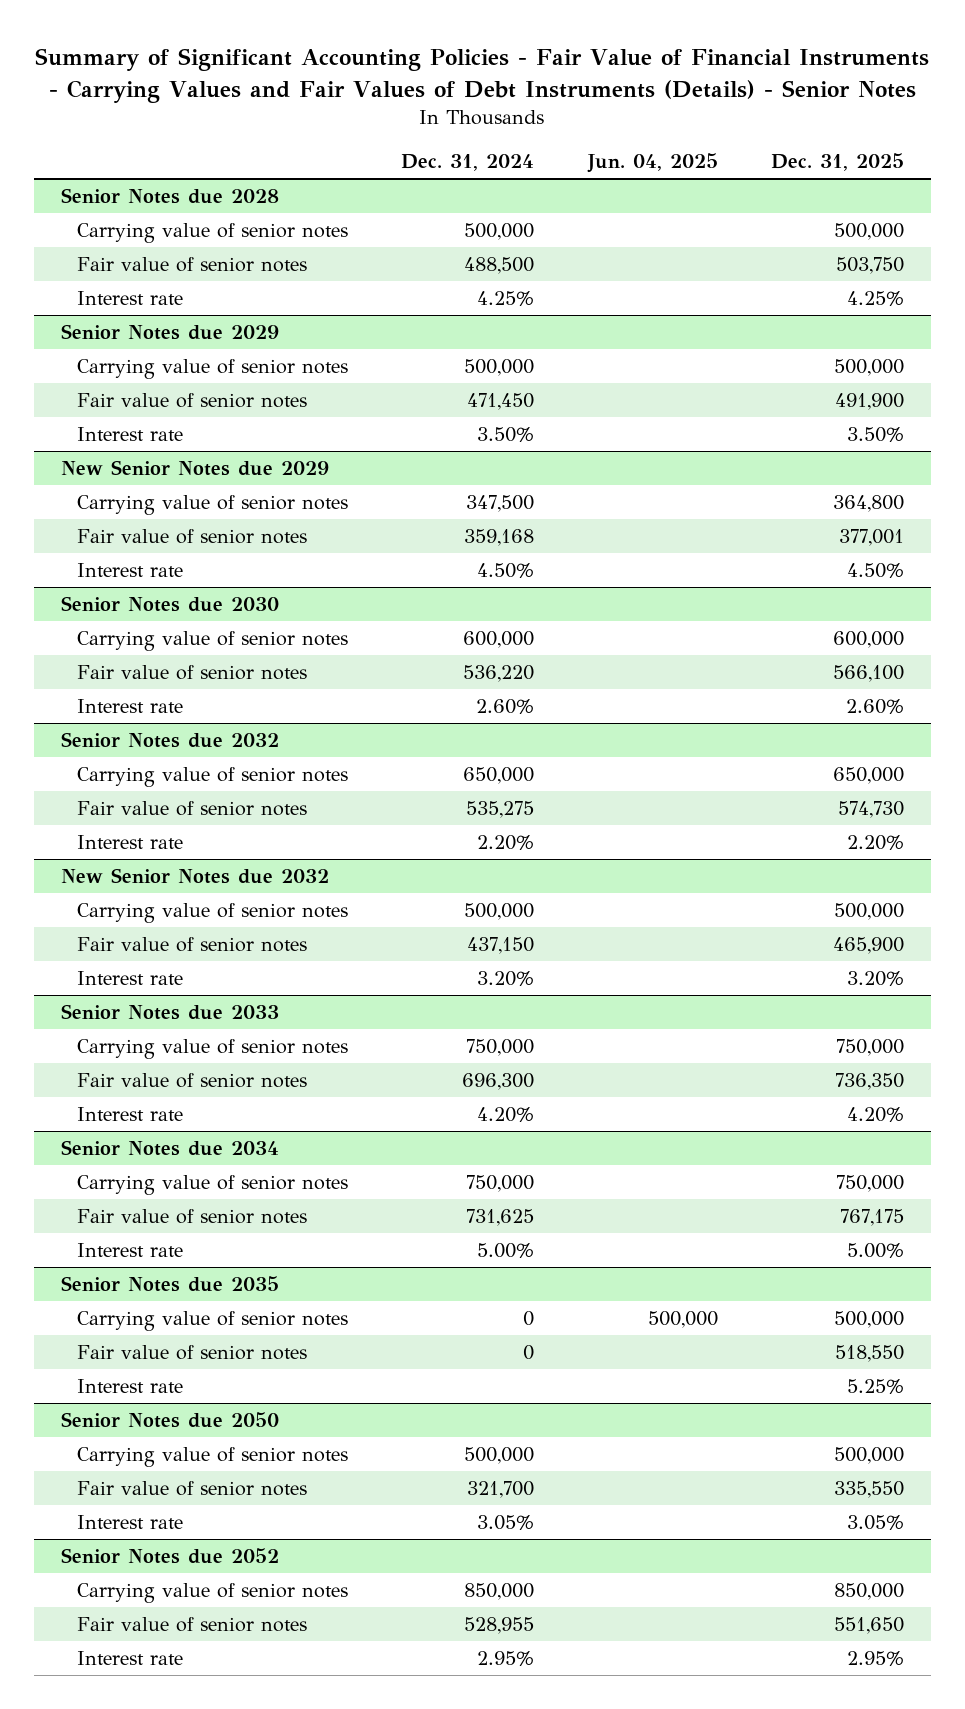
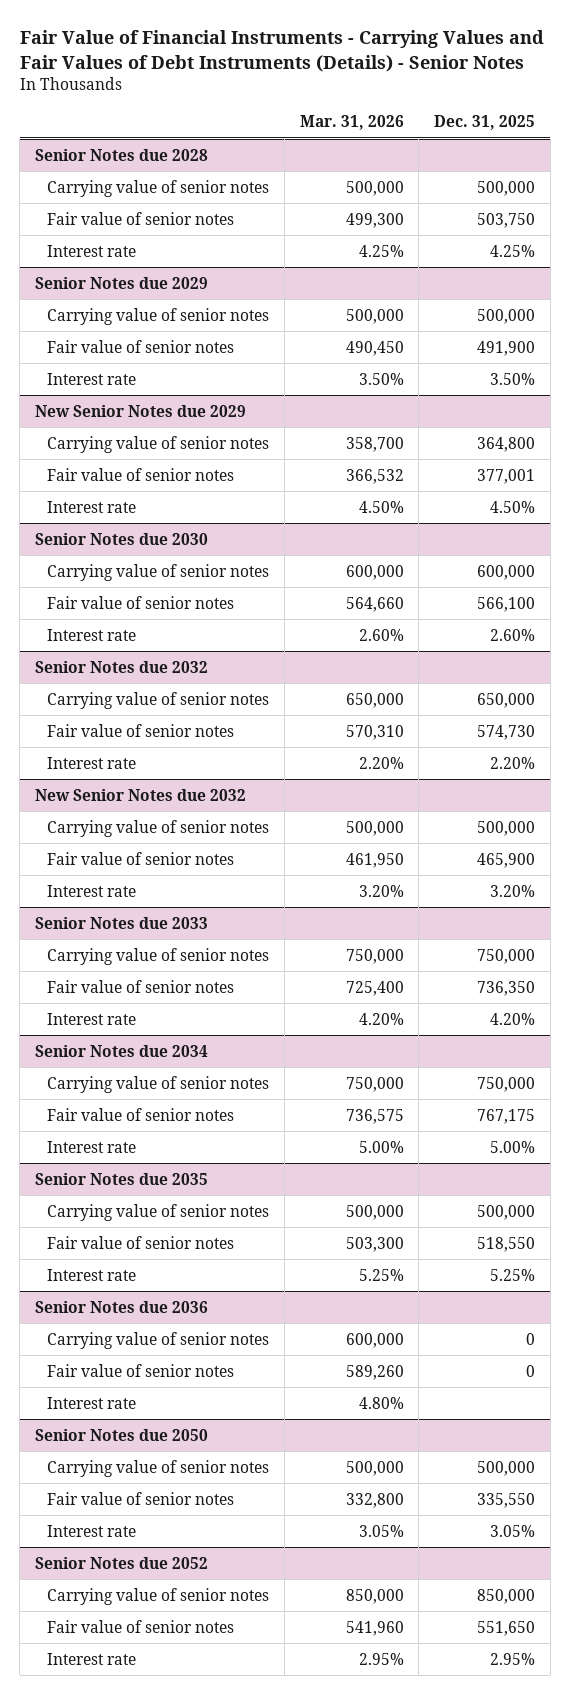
- Summary of Significant Accounting Policies - Fair Value of Financial Instruments - Carrying Values and Fair Values of Debt Instruments (Details) - Senior Notes
+ Fair Value of Financial Instruments - Carrying Values and Fair Values of Debt Instruments (Details) - Senior Notes
- | Dec. 31, 2024 | Jun. 04, 2025 | Dec. 31, 2025
+ | Mar. 31, 2026 | Dec. 31, 2025
+ Senior Notes due 2036
+ Carrying value of senior notes | 600,000 | 0
+ Fair value of senior notes | 589,260 | 0
+ Interest rate | 4.80% |

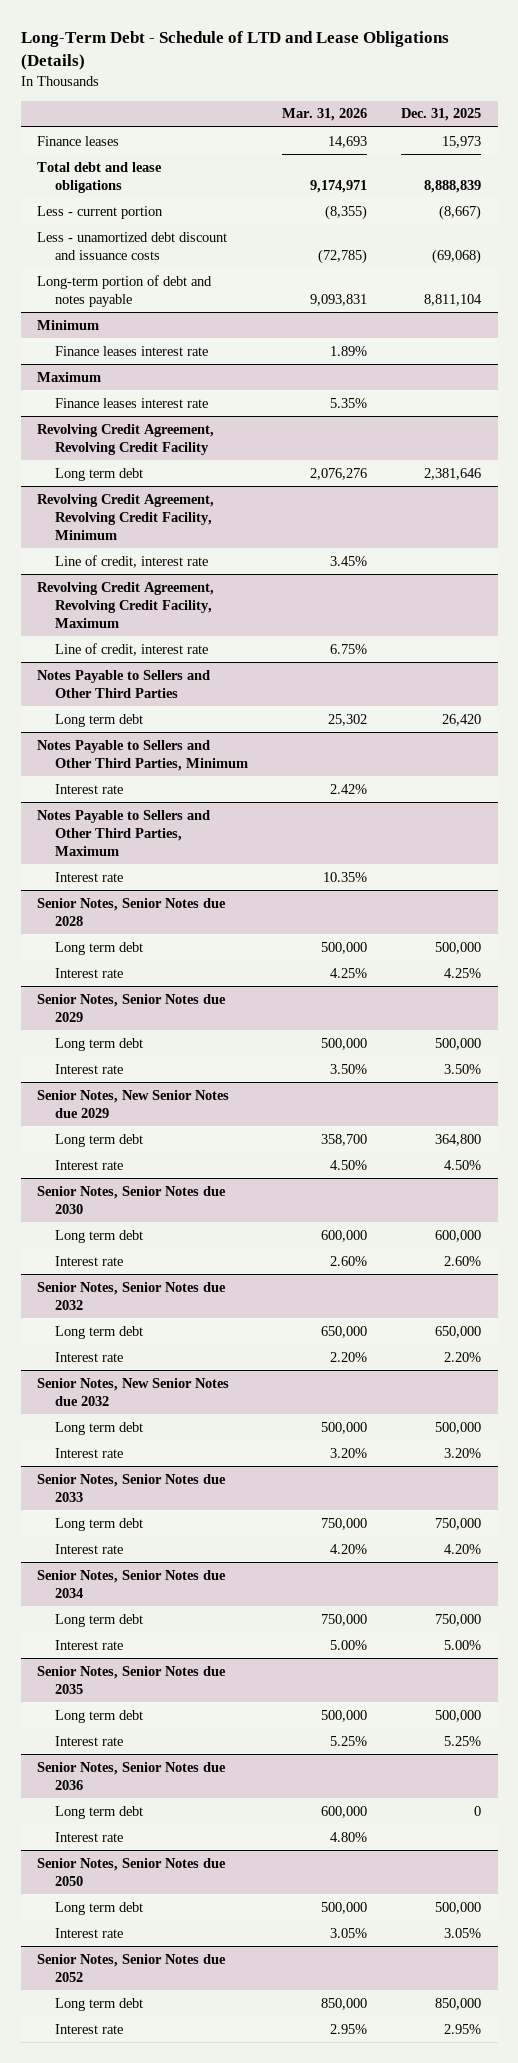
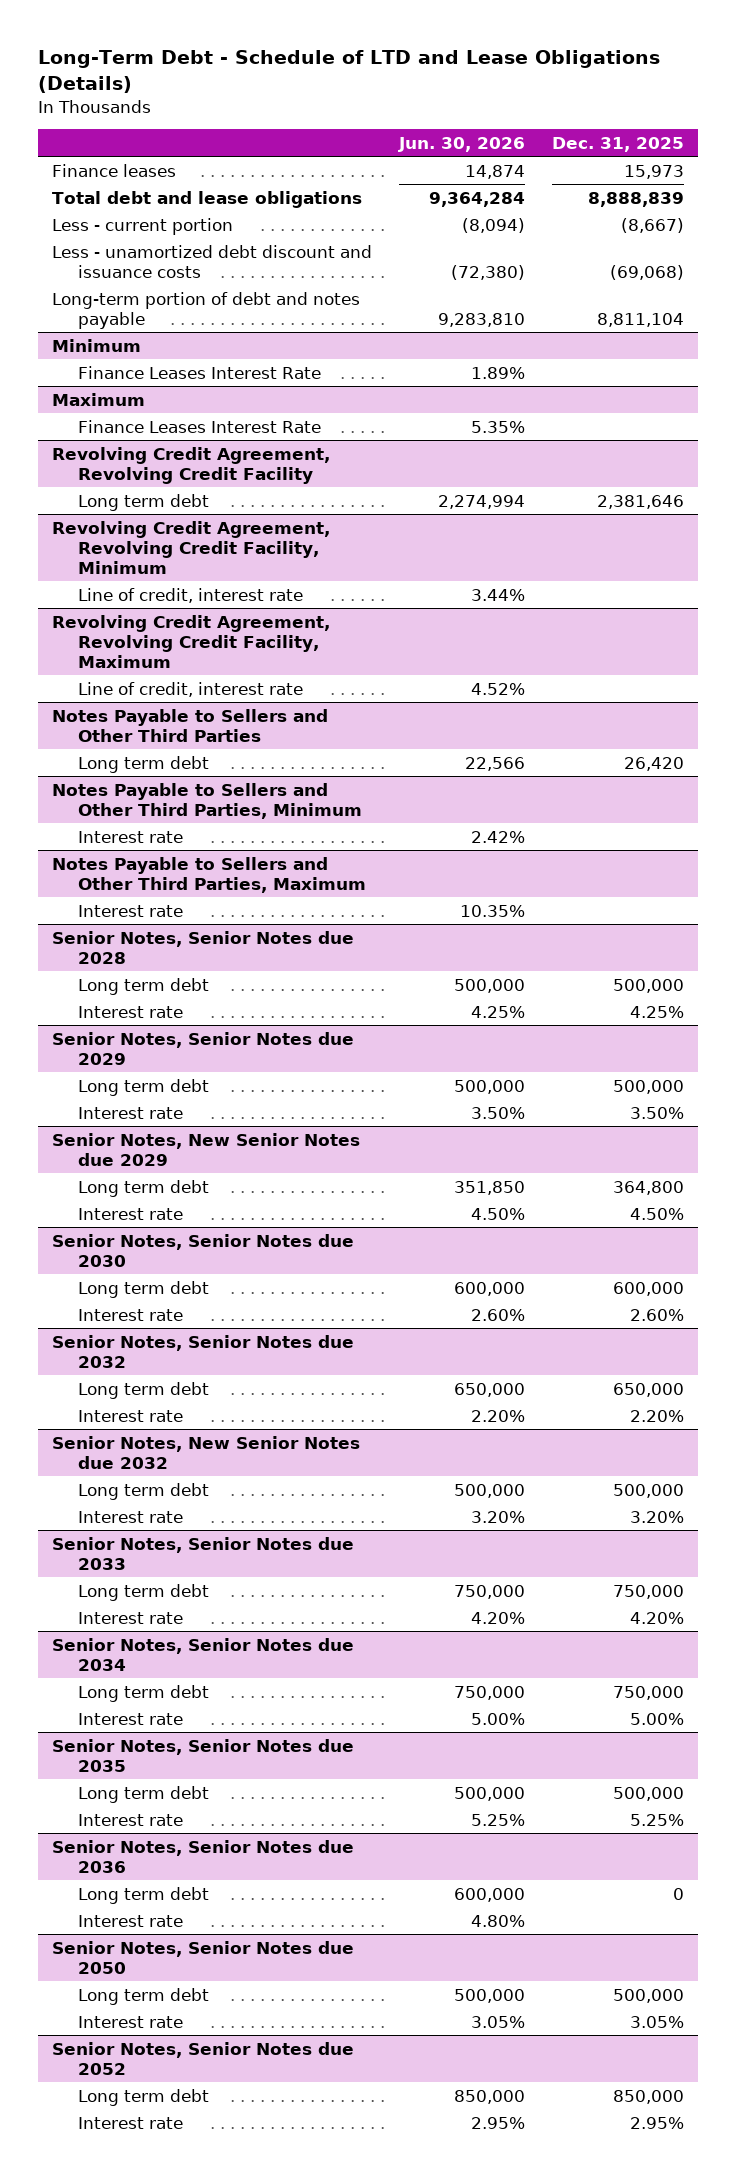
- | Mar. 31, 2026 | Dec. 31, 2025
+ | Jun. 30, 2026 | Dec. 31, 2025
@ Minimum
- Finance leases interest rate | 1.89% |
+ Finance Leases Interest Rate | 1.89% |
@ Maximum
- Finance leases interest rate | 5.35% |
+ Finance Leases Interest Rate | 5.35% |

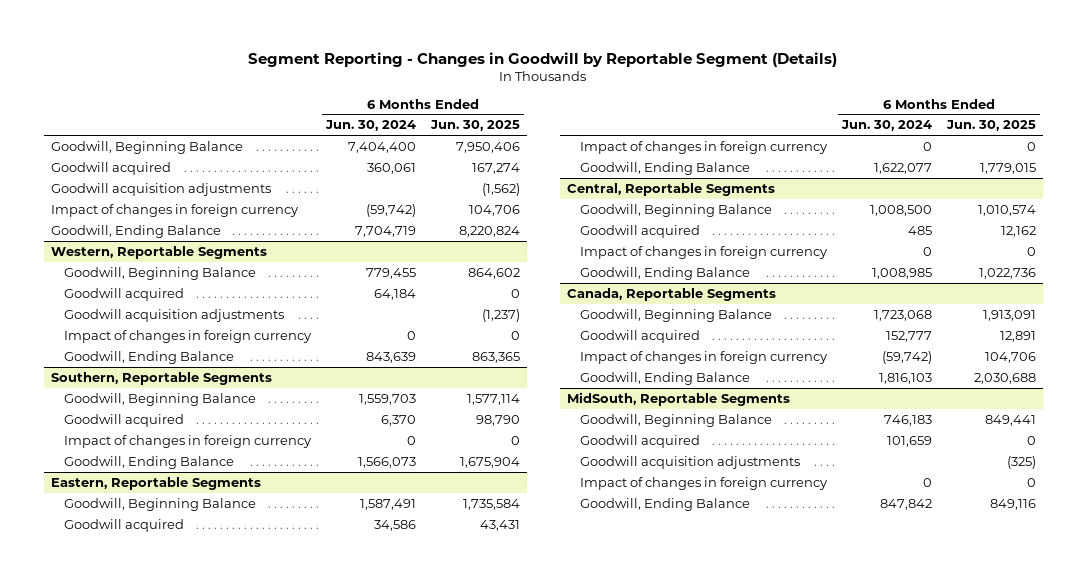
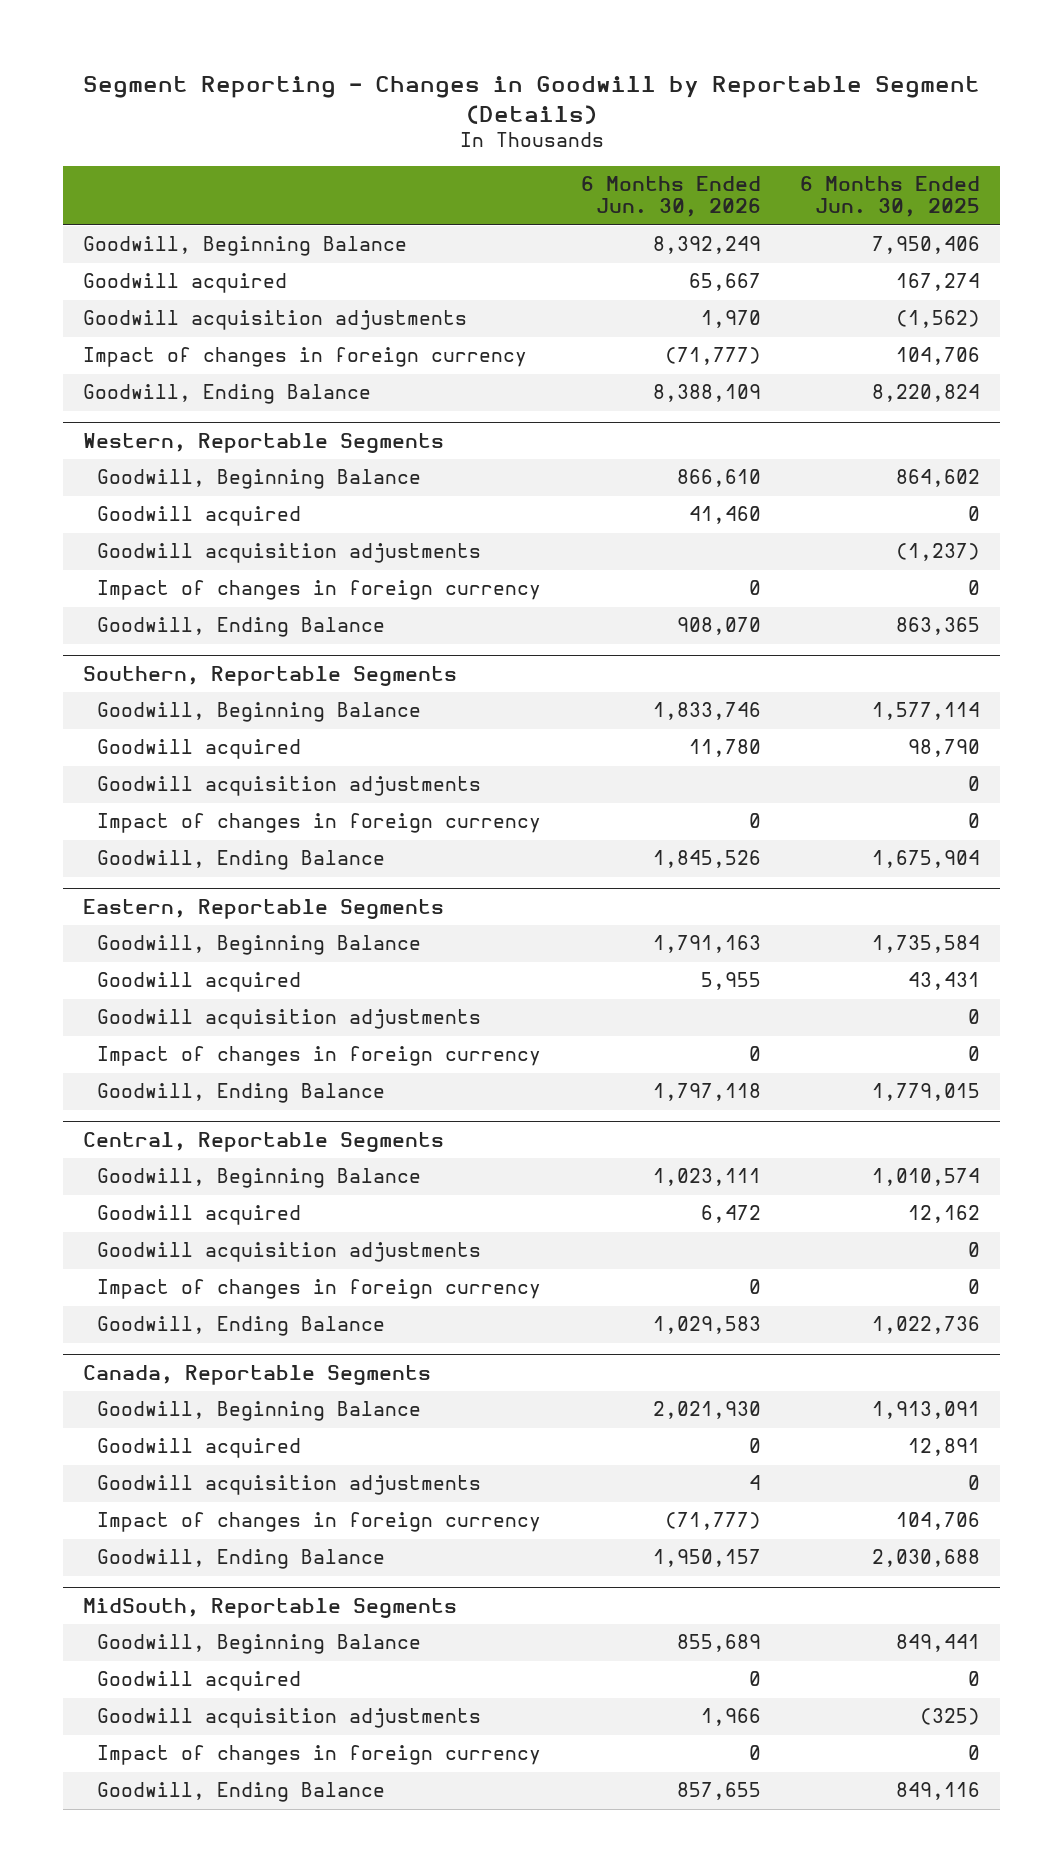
- | 6 Months Ended Jun. 30, 2024 | 6 Months Ended Jun. 30, 2025
+ | 6 Months Ended Jun. 30, 2026 | 6 Months Ended Jun. 30, 2025
@ Southern, Reportable Segments
+ Goodwill acquisition adjustments | | 0
@ Eastern, Reportable Segments
+ Goodwill acquisition adjustments | | 0
@ Central, Reportable Segments
+ Goodwill acquisition adjustments | | 0
@ Canada, Reportable Segments
+ Goodwill acquisition adjustments | 4 | 0

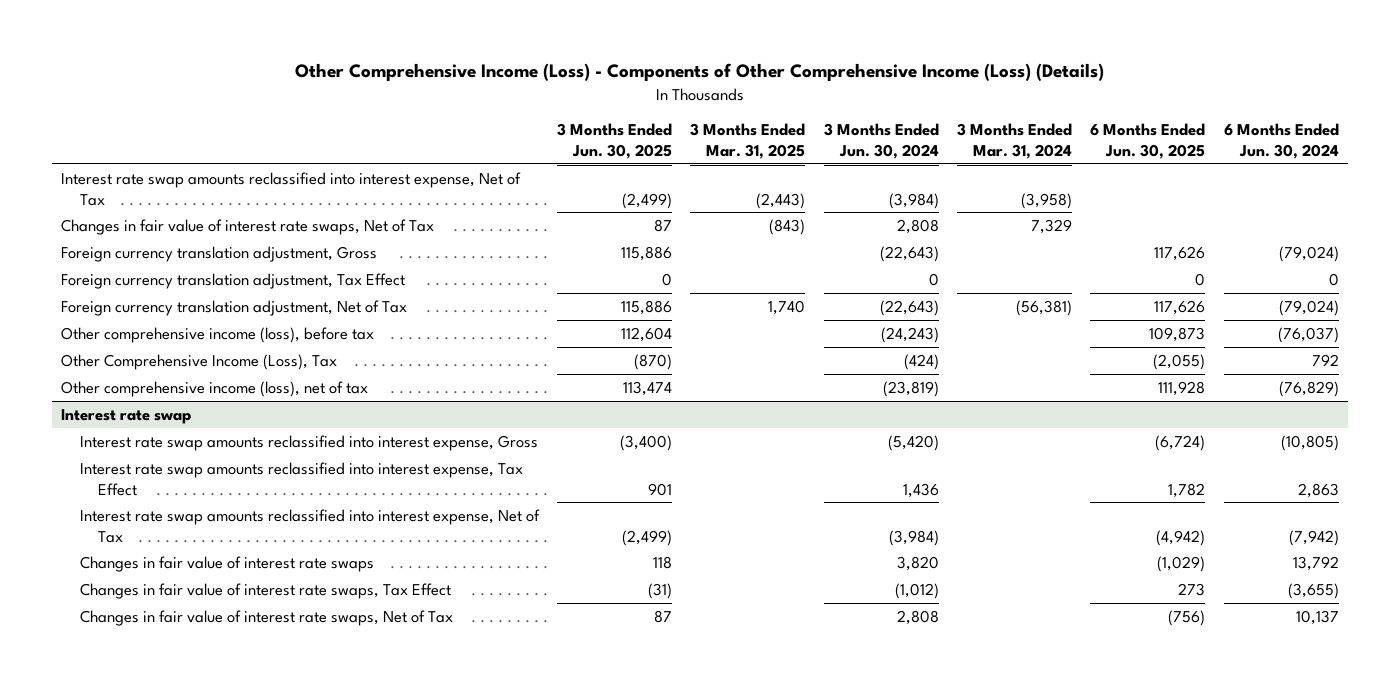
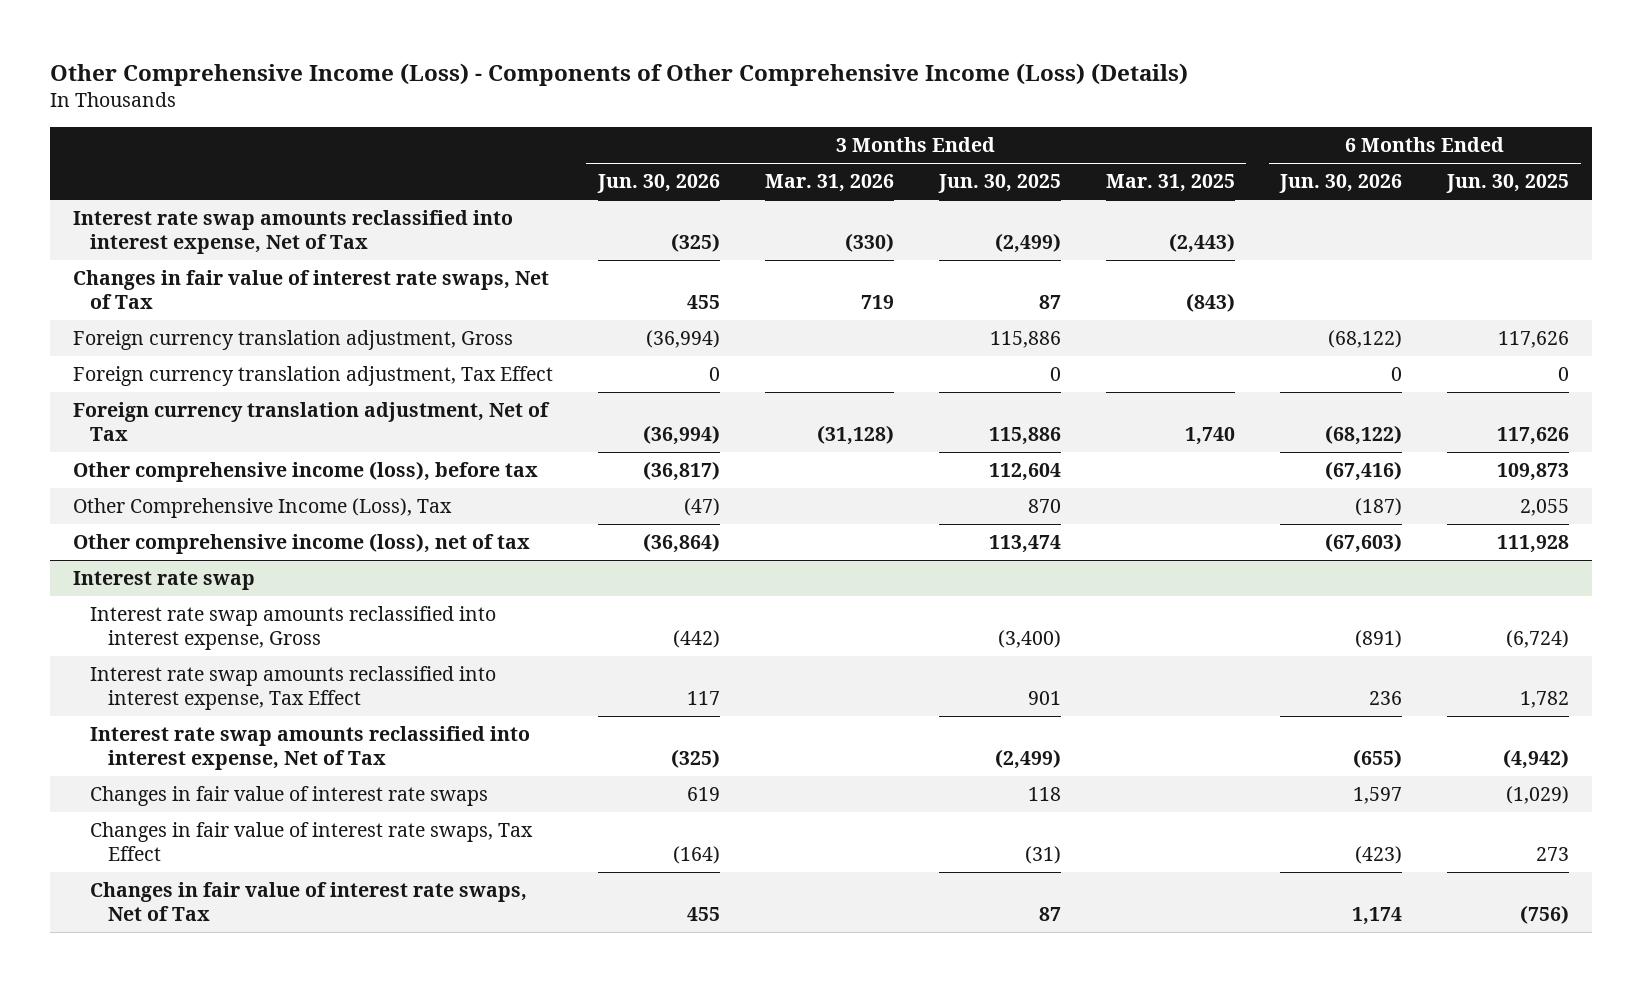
- | 3 Months Ended Jun. 30, 2025 | 3 Months Ended Mar. 31, 2025 | 3 Months Ended Jun. 30, 2024 | 3 Months Ended Mar. 31, 2024 | 6 Months Ended Jun. 30, 2025 | 6 Months Ended Jun. 30, 2024
+ | 3 Months Ended Jun. 30, 2026 | 3 Months Ended Mar. 31, 2026 | 3 Months Ended Jun. 30, 2025 | 3 Months Ended Mar. 31, 2025 | 6 Months Ended Jun. 30, 2026 | 6 Months Ended Jun. 30, 2025
- Other Comprehensive Income (Loss), Tax | (870) | | (424) | | (2,055) | 792
+ Other Comprehensive Income (Loss), Tax | (47) | | 870 | | (187) | 2,055

